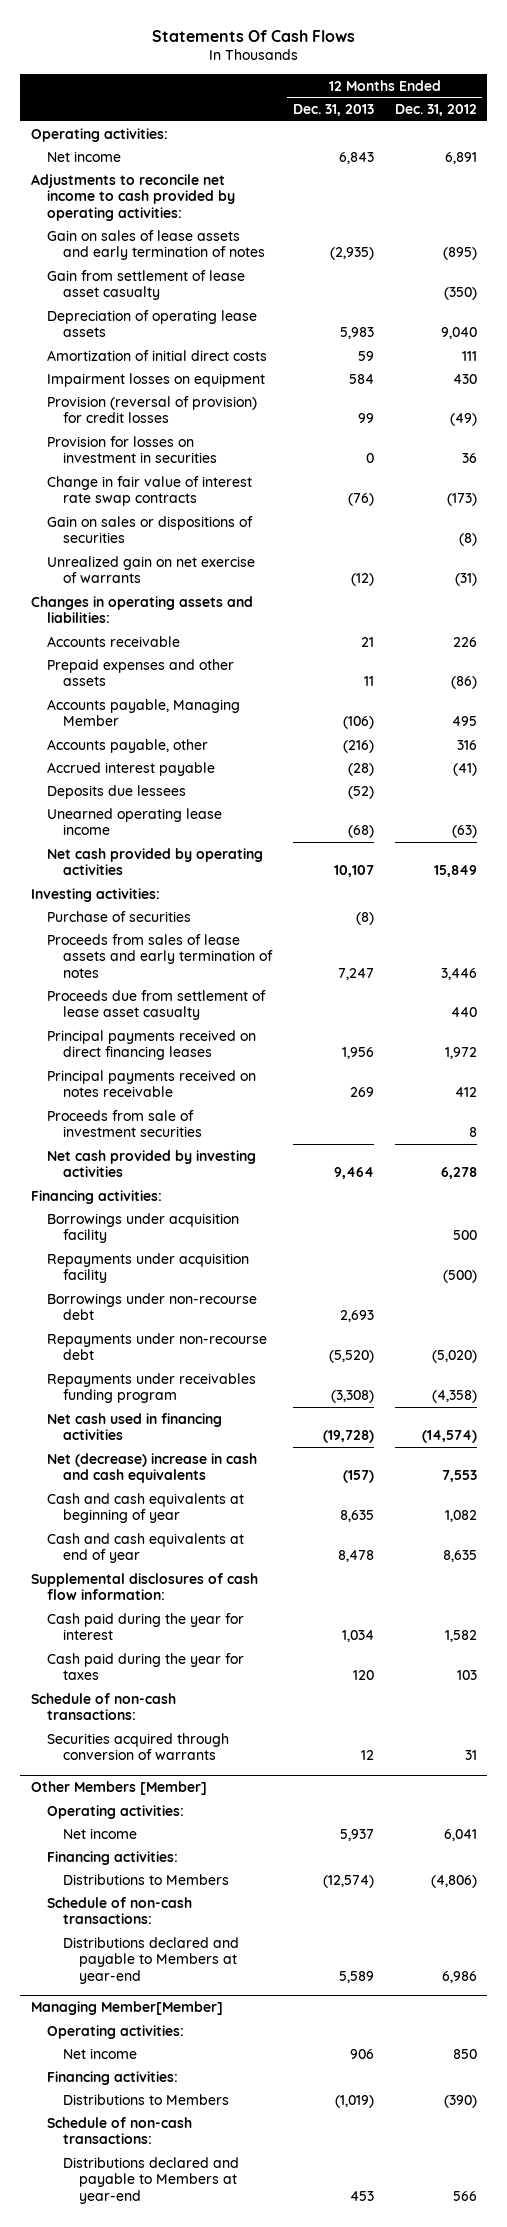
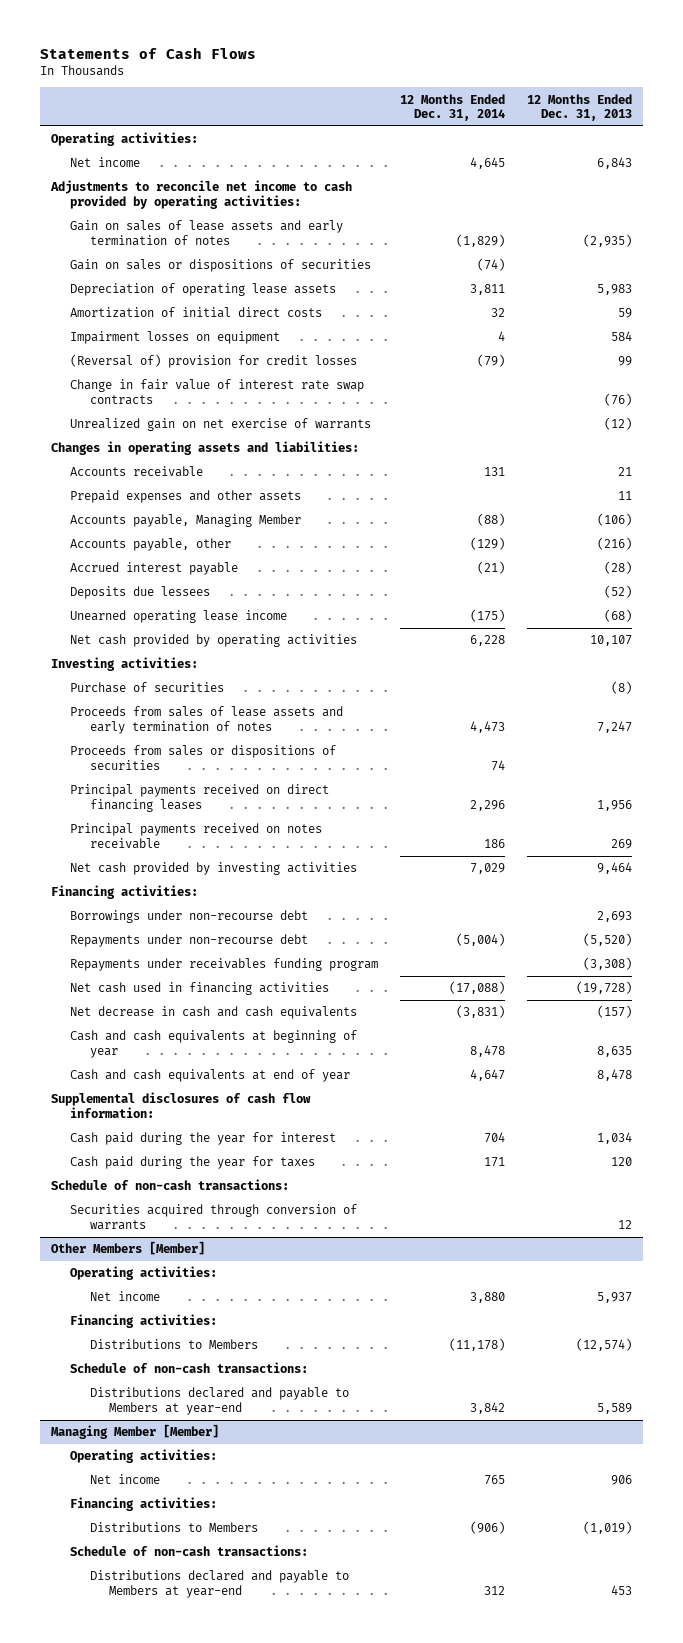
- Statements Of Cash Flows
+ Statements of Cash Flows
- | 12 Months Ended Dec. 31, 2013 | 12 Months Ended Dec. 31, 2012
+ | 12 Months Ended Dec. 31, 2014 | 12 Months Ended Dec. 31, 2013
- Gain from settlement of lease asset casualty | | (350)
moved up: Gain on sales or dispositions of securities | (74) |
- Provision (reversal of provision) for credit losses | 99 | (49)
- Provision for losses on investment in securities | 0 | 36
+ (Reversal of) provision for credit losses | (79) | 99
- Proceeds due from settlement of lease asset casualty | | 440
+ Proceeds from sales or dispositions of securities | 74 |
- Proceeds from sale of investment securities | | 8
- Borrowings under acquisition facility | | 500
- Repayments under acquisition facility | | (500)
- Net (decrease) increase in cash and cash equivalents | (157) | 7,553
+ Net decrease in cash and cash equivalents | (3,831) | (157)
- Managing Member[Member]
+ Managing Member [Member]

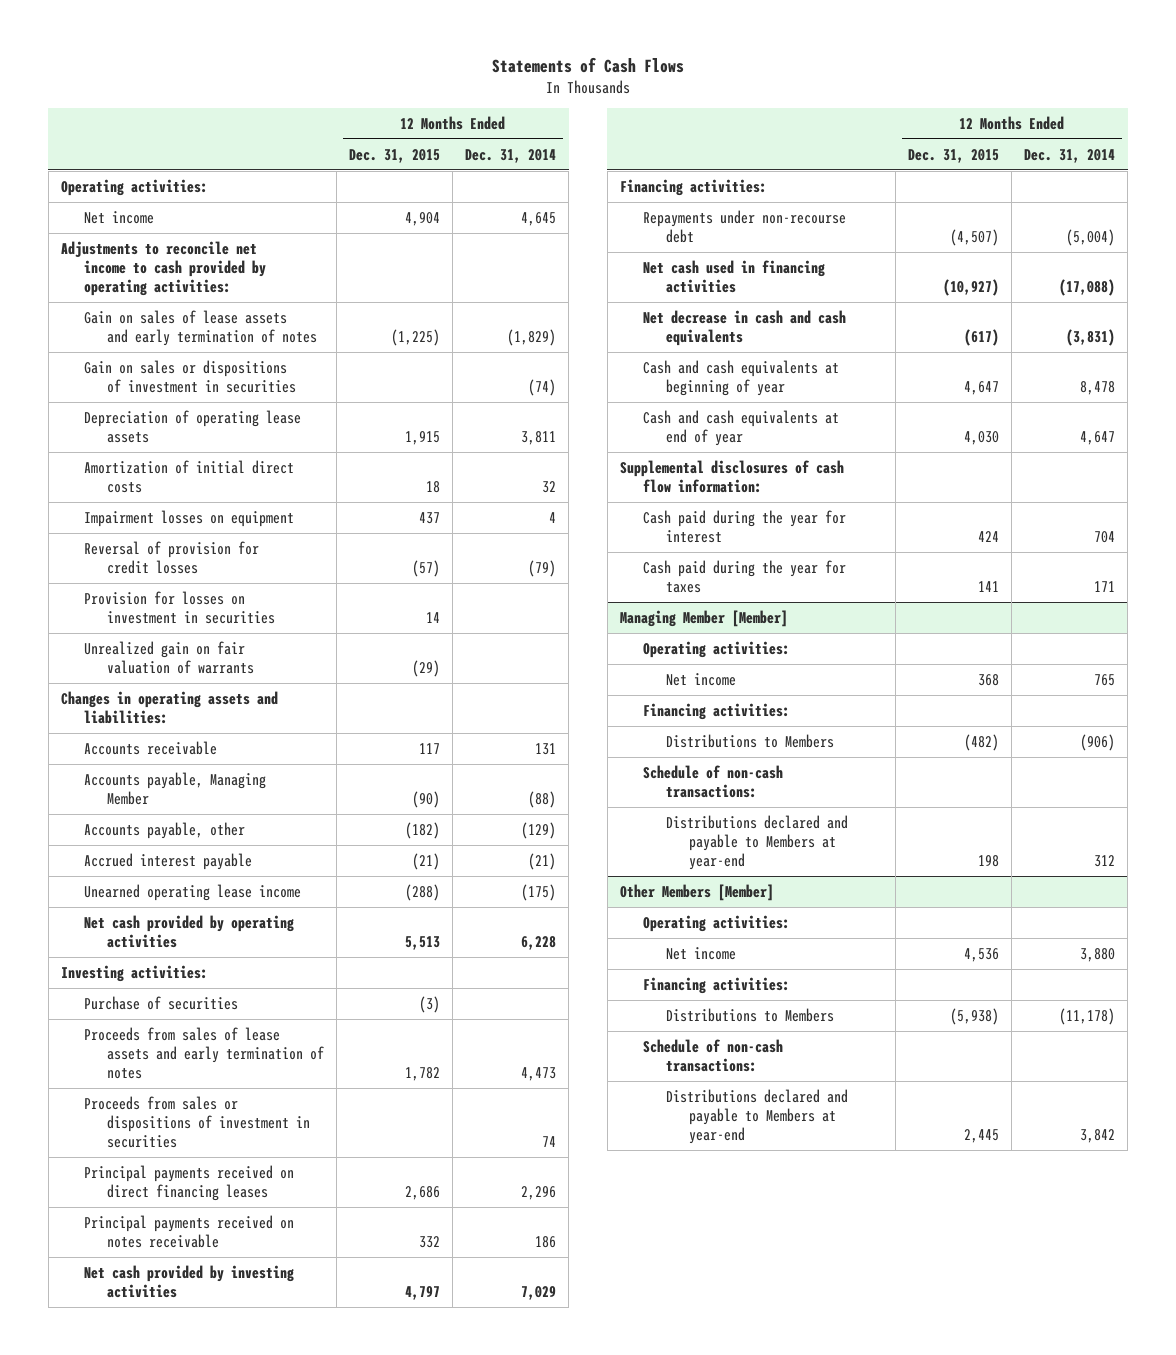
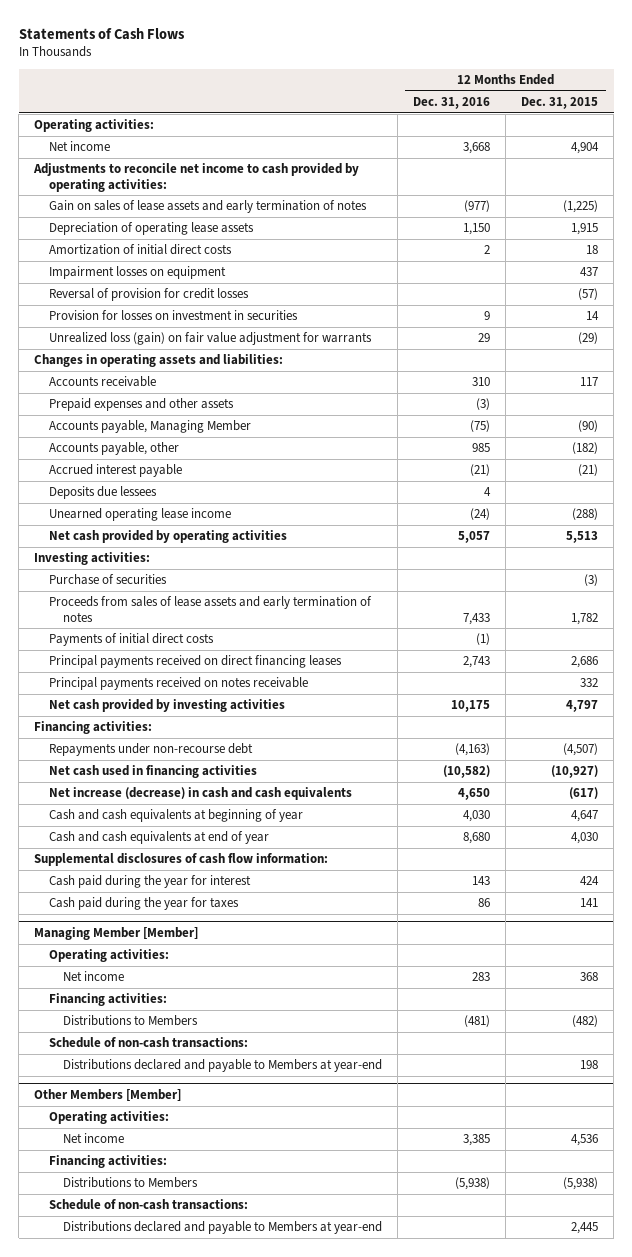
- | 12 Months Ended Dec. 31, 2015 | 12 Months Ended Dec. 31, 2014
+ | 12 Months Ended Dec. 31, 2016 | 12 Months Ended Dec. 31, 2015
- Gain on sales or dispositions of investment in securities | | (74)
- Unrealized gain on fair valuation of warrants | (29) |
+ Unrealized loss (gain) on fair value adjustment for warrants | 29 | (29)
+ Prepaid expenses and other assets | (3) |
+ Deposits due lessees | 4 |
- Proceeds from sales or dispositions of investment in securities | | 74
+ Payments of initial direct costs | (1) |
- Net decrease in cash and cash equivalents | (617) | (3,831)
+ Net increase (decrease) in cash and cash equivalents | 4,650 | (617)

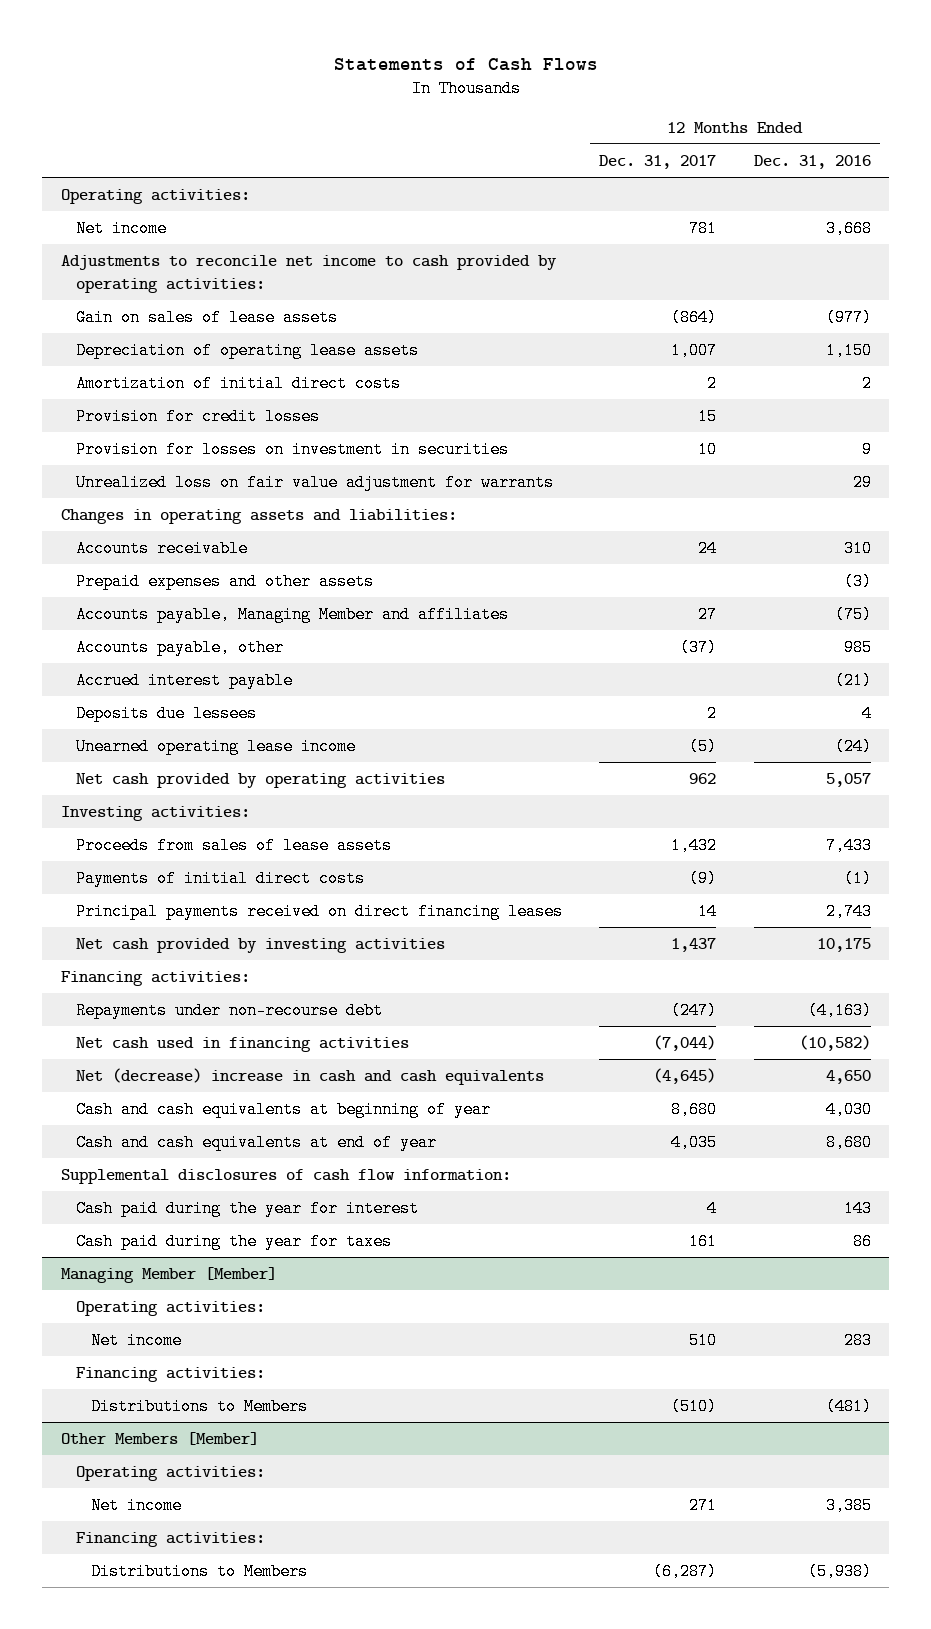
- | 12 Months Ended Dec. 31, 2016 | 12 Months Ended Dec. 31, 2015
+ | 12 Months Ended Dec. 31, 2017 | 12 Months Ended Dec. 31, 2016
- Gain on sales of lease assets and early termination of notes | (977) | (1,225)
+ Gain on sales of lease assets | (864) | (977)
- Impairment losses on equipment | | 437
- Reversal of provision for credit losses | | (57)
+ Provision for credit losses | 15 |
- Unrealized loss (gain) on fair value adjustment for warrants | 29 | (29)
+ Unrealized loss on fair value adjustment for warrants | | 29
- Accounts payable, Managing Member | (75) | (90)
+ Accounts payable, Managing Member and affiliates | 27 | (75)
- Purchase of securities | | (3)
- Proceeds from sales of lease assets and early termination of notes | 7,433 | 1,782
+ Proceeds from sales of lease assets | 1,432 | 7,433
- Principal payments received on notes receivable | | 332
- Net increase (decrease) in cash and cash equivalents | 4,650 | (617)
+ Net (decrease) increase in cash and cash equivalents | (4,645) | 4,650
@ Managing Member [Member]
- Schedule of non-cash transactions:
- Distributions declared and payable to Members at year-end | | 198
@ Other Members [Member]
- Schedule of non-cash transactions:
- Distributions declared and payable to Members at year-end | | 2,445

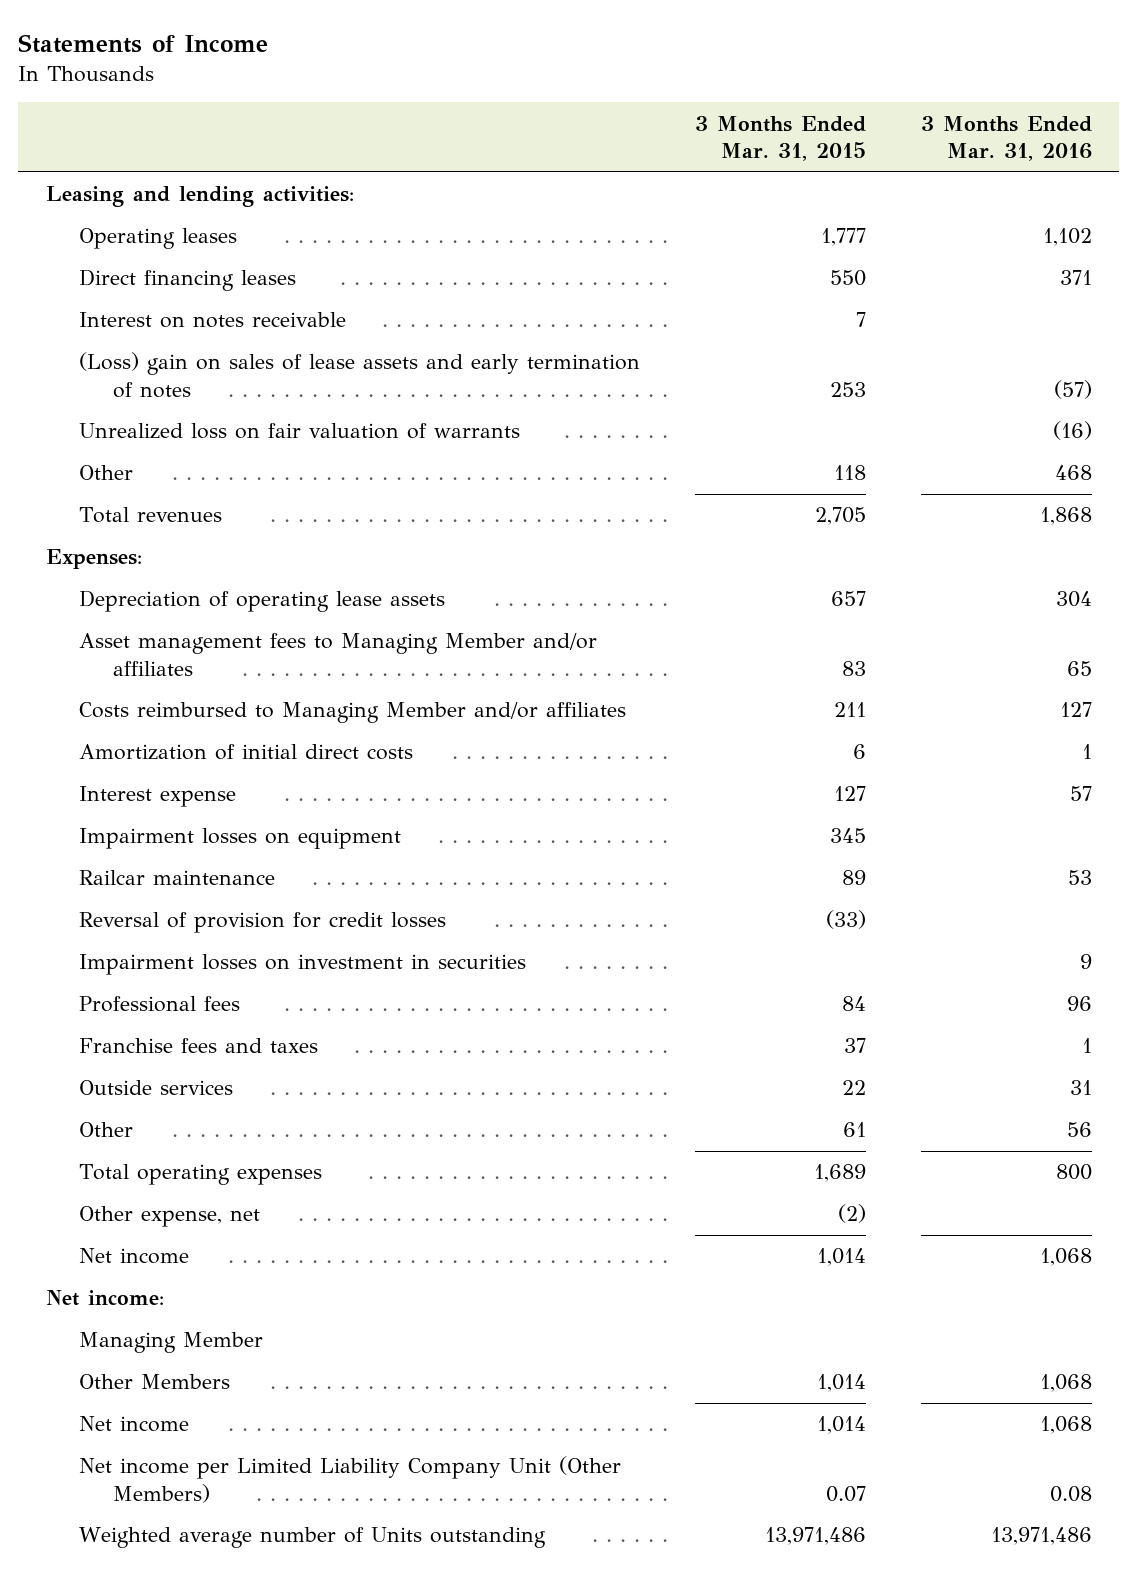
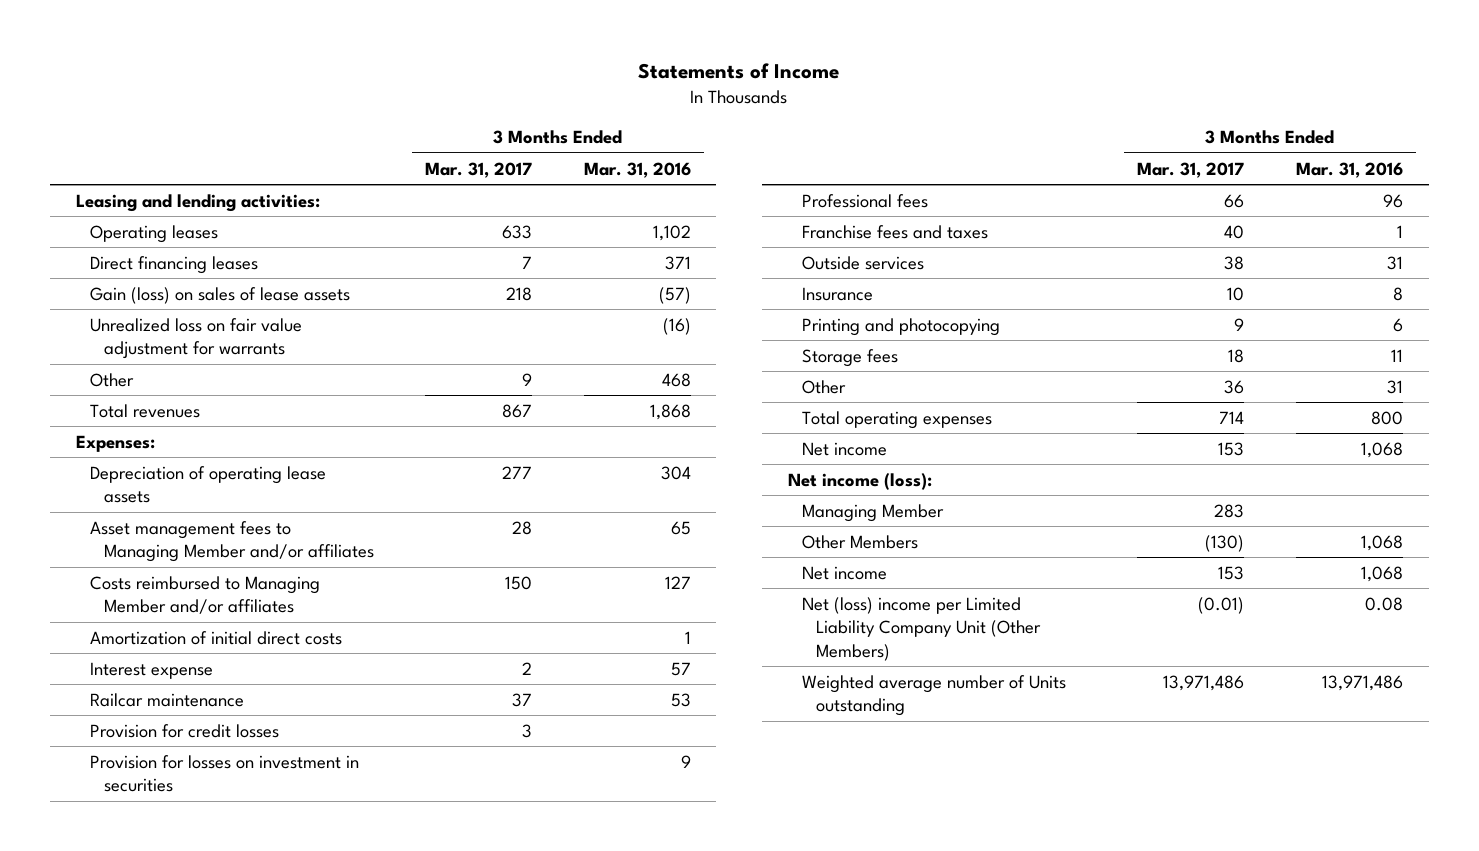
- | 3 Months Ended Mar. 31, 2015 | 3 Months Ended Mar. 31, 2016
+ | 3 Months Ended Mar. 31, 2017 | 3 Months Ended Mar. 31, 2016
- Interest on notes receivable | 7 |
- (Loss) gain on sales of lease assets and early termination of notes | 253 | (57)
- Unrealized loss on fair valuation of warrants | | (16)
+ Gain (loss) on sales of lease assets | 218 | (57)
+ Unrealized loss on fair value adjustment for warrants | | (16)
- Impairment losses on equipment | 345 |
- Reversal of provision for credit losses | (33) |
- Impairment losses on investment in securities | | 9
+ Provision for credit losses | 3 |
+ Provision for losses on investment in securities | | 9
- Other | 61 | 56
+ Insurance | 10 | 8
+ Printing and photocopying | 9 | 6
+ Storage fees | 18 | 11
+ Other | 36 | 31
- Other expense, net | (2) |
- Net income:
+ Net income (loss):
- Net income per Limited Liability Company Unit (Other Members) | 0.07 | 0.08
+ Net (loss) income per Limited Liability Company Unit (Other Members) | (0.01) | 0.08

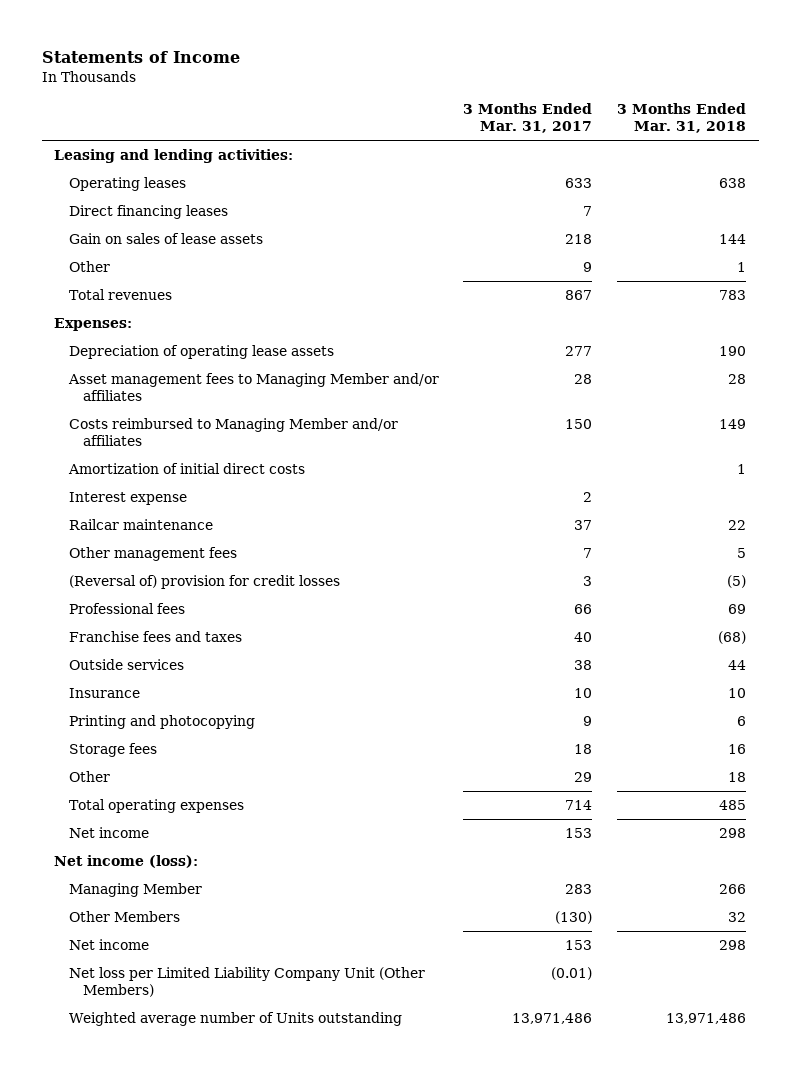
- | 3 Months Ended Mar. 31, 2017 | 3 Months Ended Mar. 31, 2016
+ | 3 Months Ended Mar. 31, 2017 | 3 Months Ended Mar. 31, 2018
- Gain (loss) on sales of lease assets | 218 | (57)
- Unrealized loss on fair value adjustment for warrants | | (16)
+ Gain on sales of lease assets | 218 | 144
- Provision for credit losses | 3 |
- Provision for losses on investment in securities | | 9
+ Other management fees | 7 | 5
+ (Reversal of) provision for credit losses | 3 | (5)
- Other | 36 | 31
+ Other | 29 | 18
- Net (loss) income per Limited Liability Company Unit (Other Members) | (0.01) | 0.08
+ Net loss per Limited Liability Company Unit (Other Members) | (0.01) |

